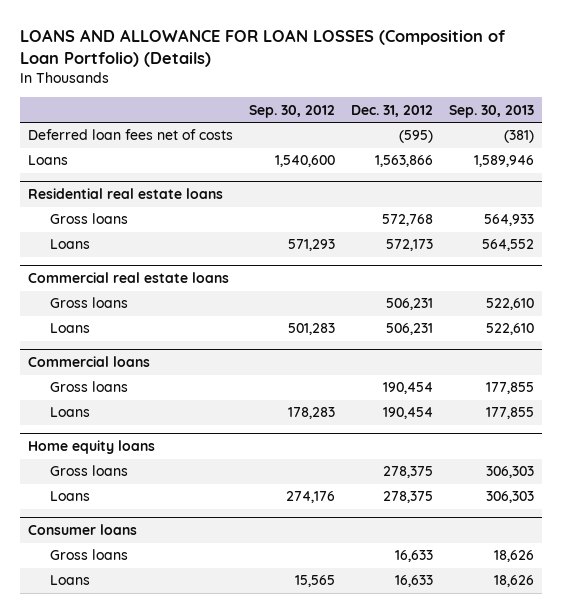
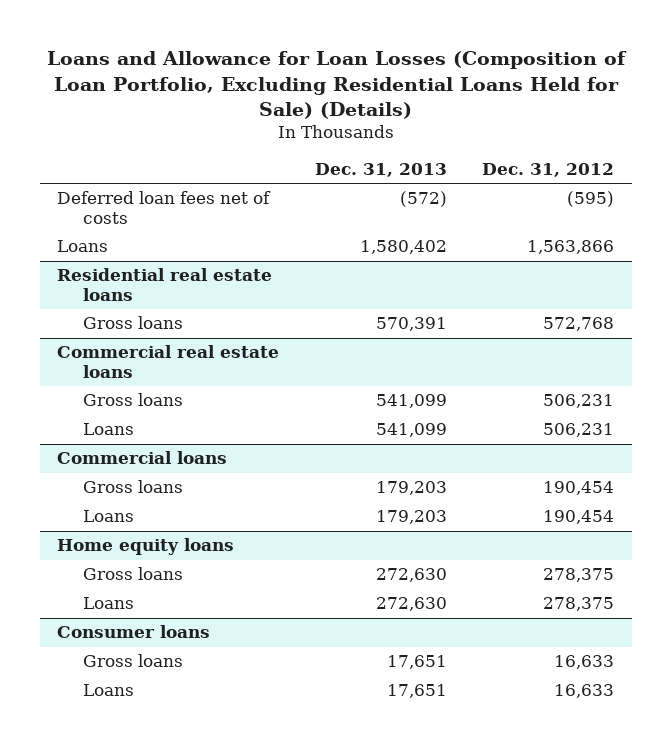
- LOANS AND ALLOWANCE FOR LOAN LOSSES (Composition of Loan Portfolio) (Details)
+ Loans and Allowance for Loan Losses (Composition of Loan Portfolio, Excluding Residential Loans Held for Sale) (Details)
- | Sep. 30, 2012 | Dec. 31, 2012 | Sep. 30, 2013
+ | Dec. 31, 2013 | Dec. 31, 2012
@ Residential real estate loans
- Loans | 571,293 | 572,173 | 564,552

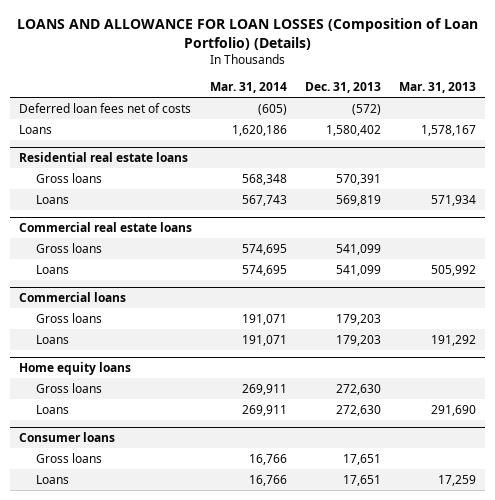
- Loans and Allowance for Loan Losses (Composition of Loan Portfolio, Excluding Residential Loans Held for Sale) (Details)
+ LOANS AND ALLOWANCE FOR LOAN LOSSES (Composition of Loan Portfolio) (Details)
- | Dec. 31, 2013 | Dec. 31, 2012
+ | Mar. 31, 2014 | Dec. 31, 2013 | Mar. 31, 2013
@ Residential real estate loans
+ Loans | 567,743 | 569,819 | 571,934

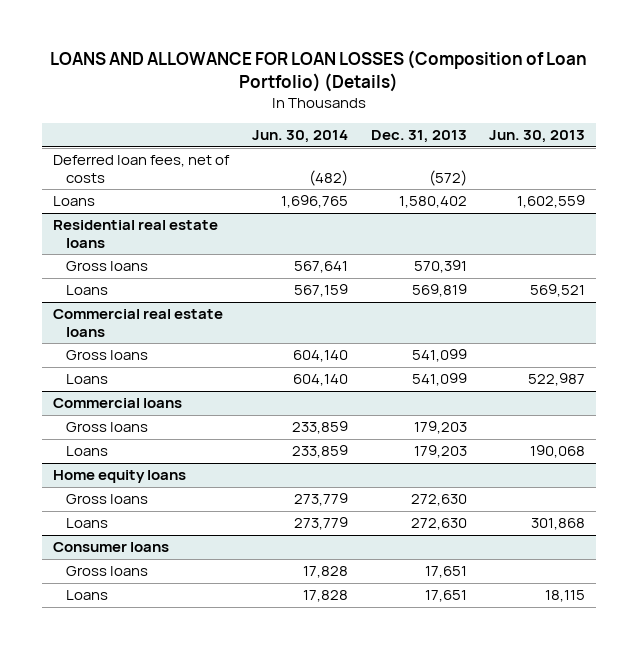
- | Mar. 31, 2014 | Dec. 31, 2013 | Mar. 31, 2013
+ | Jun. 30, 2014 | Dec. 31, 2013 | Jun. 30, 2013
- Deferred loan fees net of costs | (605) | (572) |
+ Deferred loan fees, net of costs | (482) | (572) |

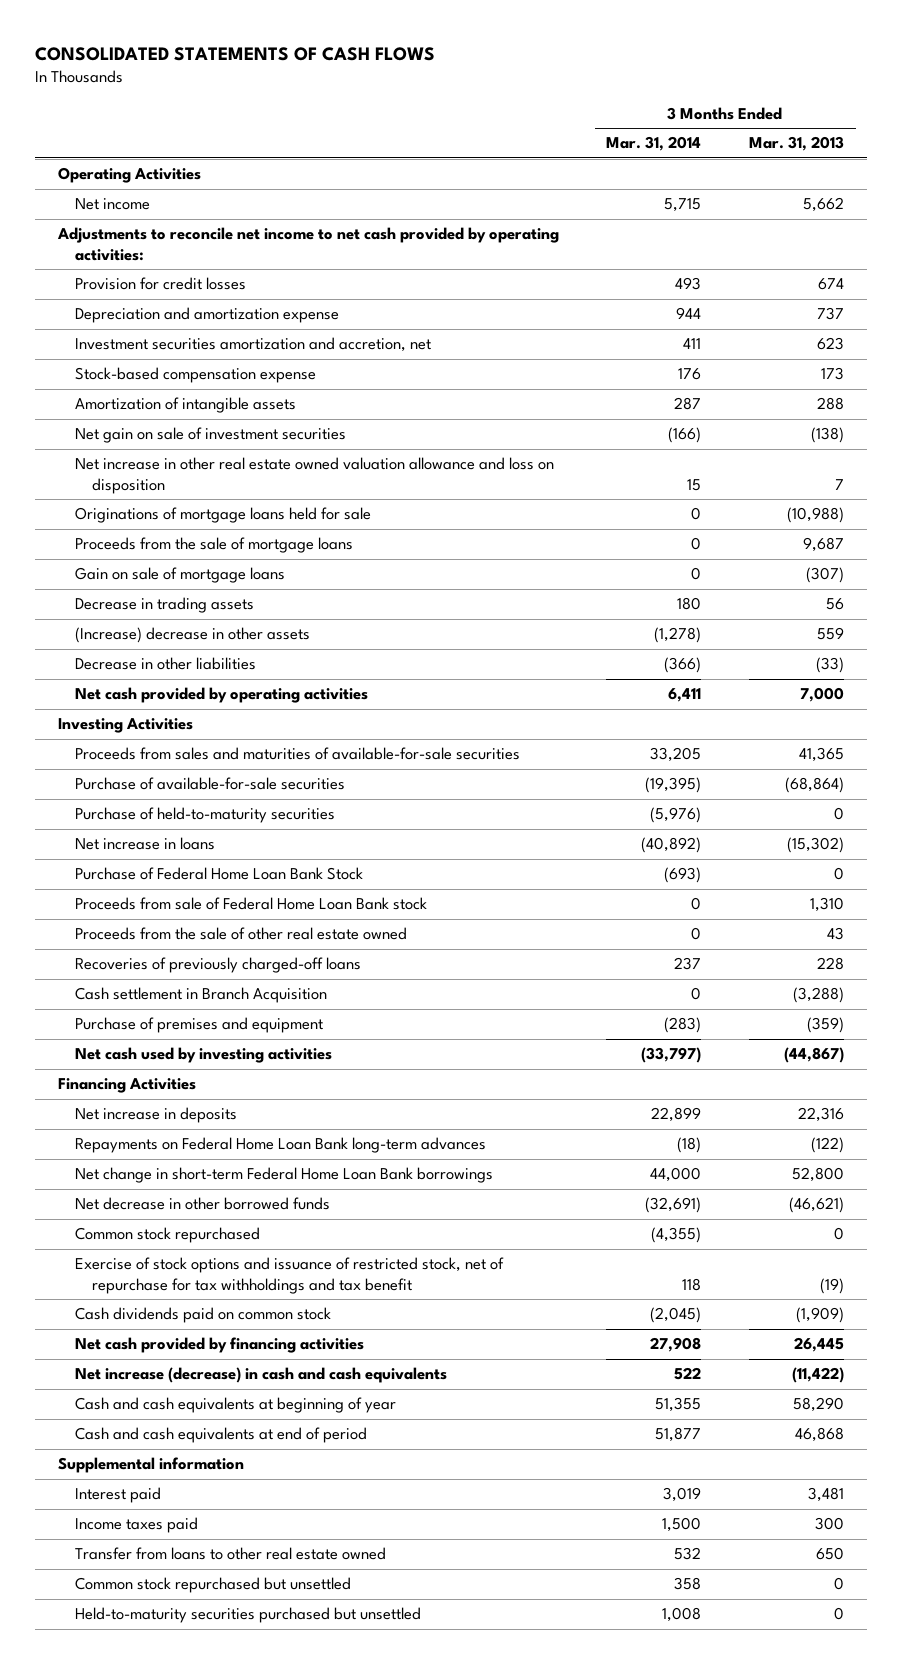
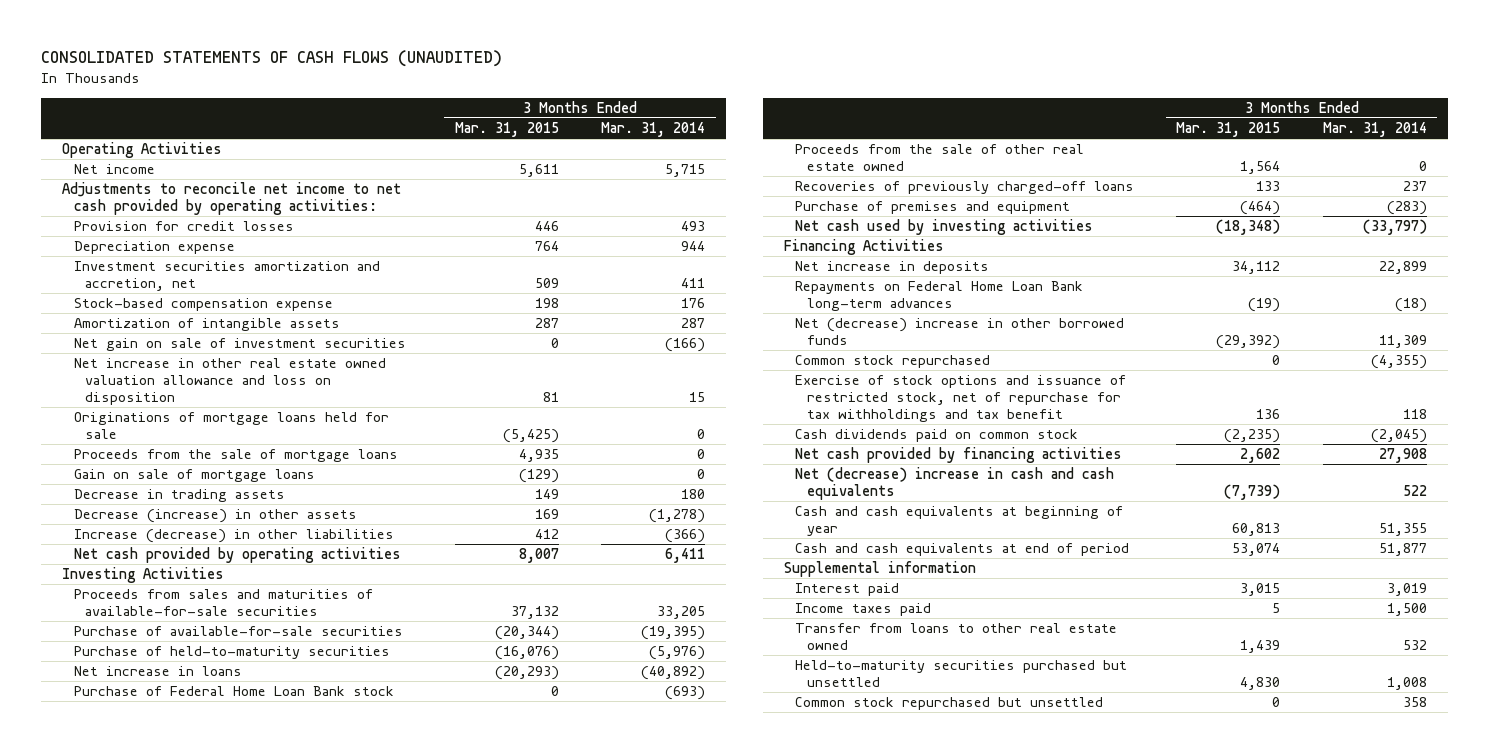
- CONSOLIDATED STATEMENTS OF CASH FLOWS
+ CONSOLIDATED STATEMENTS OF CASH FLOWS (UNAUDITED)
- | 3 Months Ended Mar. 31, 2014 | 3 Months Ended Mar. 31, 2013
+ | 3 Months Ended Mar. 31, 2015 | 3 Months Ended Mar. 31, 2014
- Depreciation and amortization expense | 944 | 737
+ Depreciation expense | 764 | 944
- (Increase) decrease in other assets | (1,278) | 559
- Decrease in other liabilities | (366) | (33)
+ Decrease (increase) in other assets | 169 | (1,278)
+ Increase (decrease) in other liabilities | 412 | (366)
- Purchase of Federal Home Loan Bank Stock | (693) | 0
- Proceeds from sale of Federal Home Loan Bank stock | 0 | 1,310
+ Purchase of Federal Home Loan Bank stock | 0 | (693)
- Cash settlement in Branch Acquisition | 0 | (3,288)
- Net change in short-term Federal Home Loan Bank borrowings | 44,000 | 52,800
- Net decrease in other borrowed funds | (32,691) | (46,621)
+ Net (decrease) increase in other borrowed funds | (29,392) | 11,309
- Net increase (decrease) in cash and cash equivalents | 522 | (11,422)
+ Net (decrease) increase in cash and cash equivalents | (7,739) | 522
moved down: Common stock repurchased but unsettled | 0 | 358

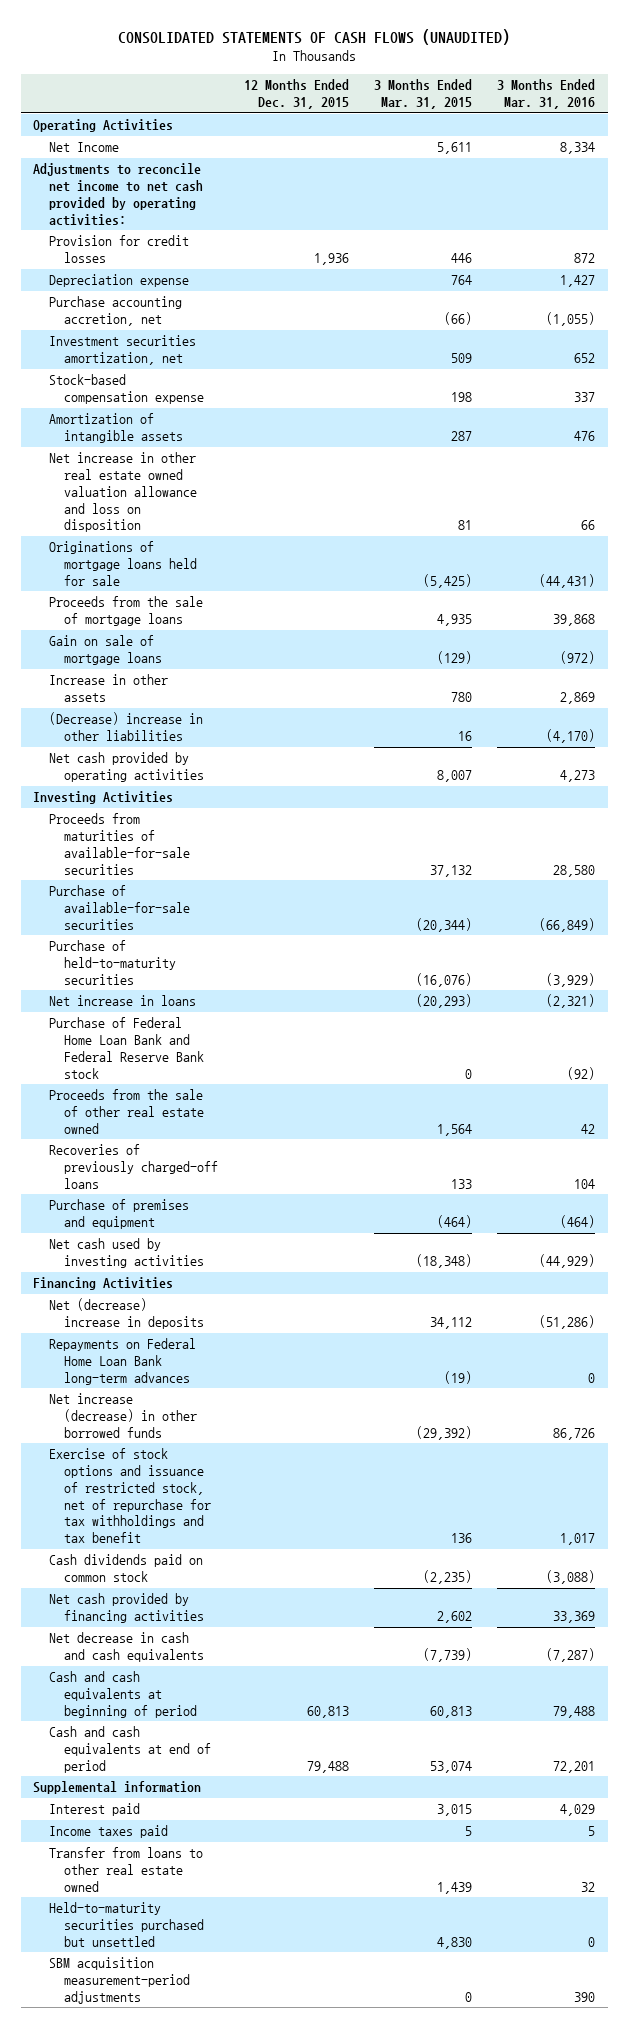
- | 3 Months Ended Mar. 31, 2015 | 3 Months Ended Mar. 31, 2014
+ | 12 Months Ended Dec. 31, 2015 | 3 Months Ended Mar. 31, 2015 | 3 Months Ended Mar. 31, 2016
- Net income | 5,611 | 5,715
+ Net Income | | 5,611 | 8,334
- Investment securities amortization and accretion, net | 509 | 411
+ Purchase accounting accretion, net | | (66) | (1,055)
+ Investment securities amortization, net | | 509 | 652
- Net gain on sale of investment securities | 0 | (166)
- Decrease in trading assets | 149 | 180
- Decrease (increase) in other assets | 169 | (1,278)
- Increase (decrease) in other liabilities | 412 | (366)
+ Increase in other assets | | 780 | 2,869
+ (Decrease) increase in other liabilities | | 16 | (4,170)
- Proceeds from sales and maturities of available-for-sale securities | 37,132 | 33,205
+ Proceeds from maturities of available-for-sale securities | | 37,132 | 28,580
- Purchase of Federal Home Loan Bank stock | 0 | (693)
+ Purchase of Federal Home Loan Bank and Federal Reserve Bank stock | | 0 | (92)
- Net increase in deposits | 34,112 | 22,899
+ Net (decrease) increase in deposits | | 34,112 | (51,286)
- Net (decrease) increase in other borrowed funds | (29,392) | 11,309
- Common stock repurchased | 0 | (4,355)
+ Net increase (decrease) in other borrowed funds | | (29,392) | 86,726
- Net (decrease) increase in cash and cash equivalents | (7,739) | 522
- Cash and cash equivalents at beginning of year | 60,813 | 51,355
+ Net decrease in cash and cash equivalents | | (7,739) | (7,287)
+ Cash and cash equivalents at beginning of period | 60,813 | 60,813 | 79,488
- Common stock repurchased but unsettled | 0 | 358
+ SBM acquisition measurement-period adjustments | | 0 | 390

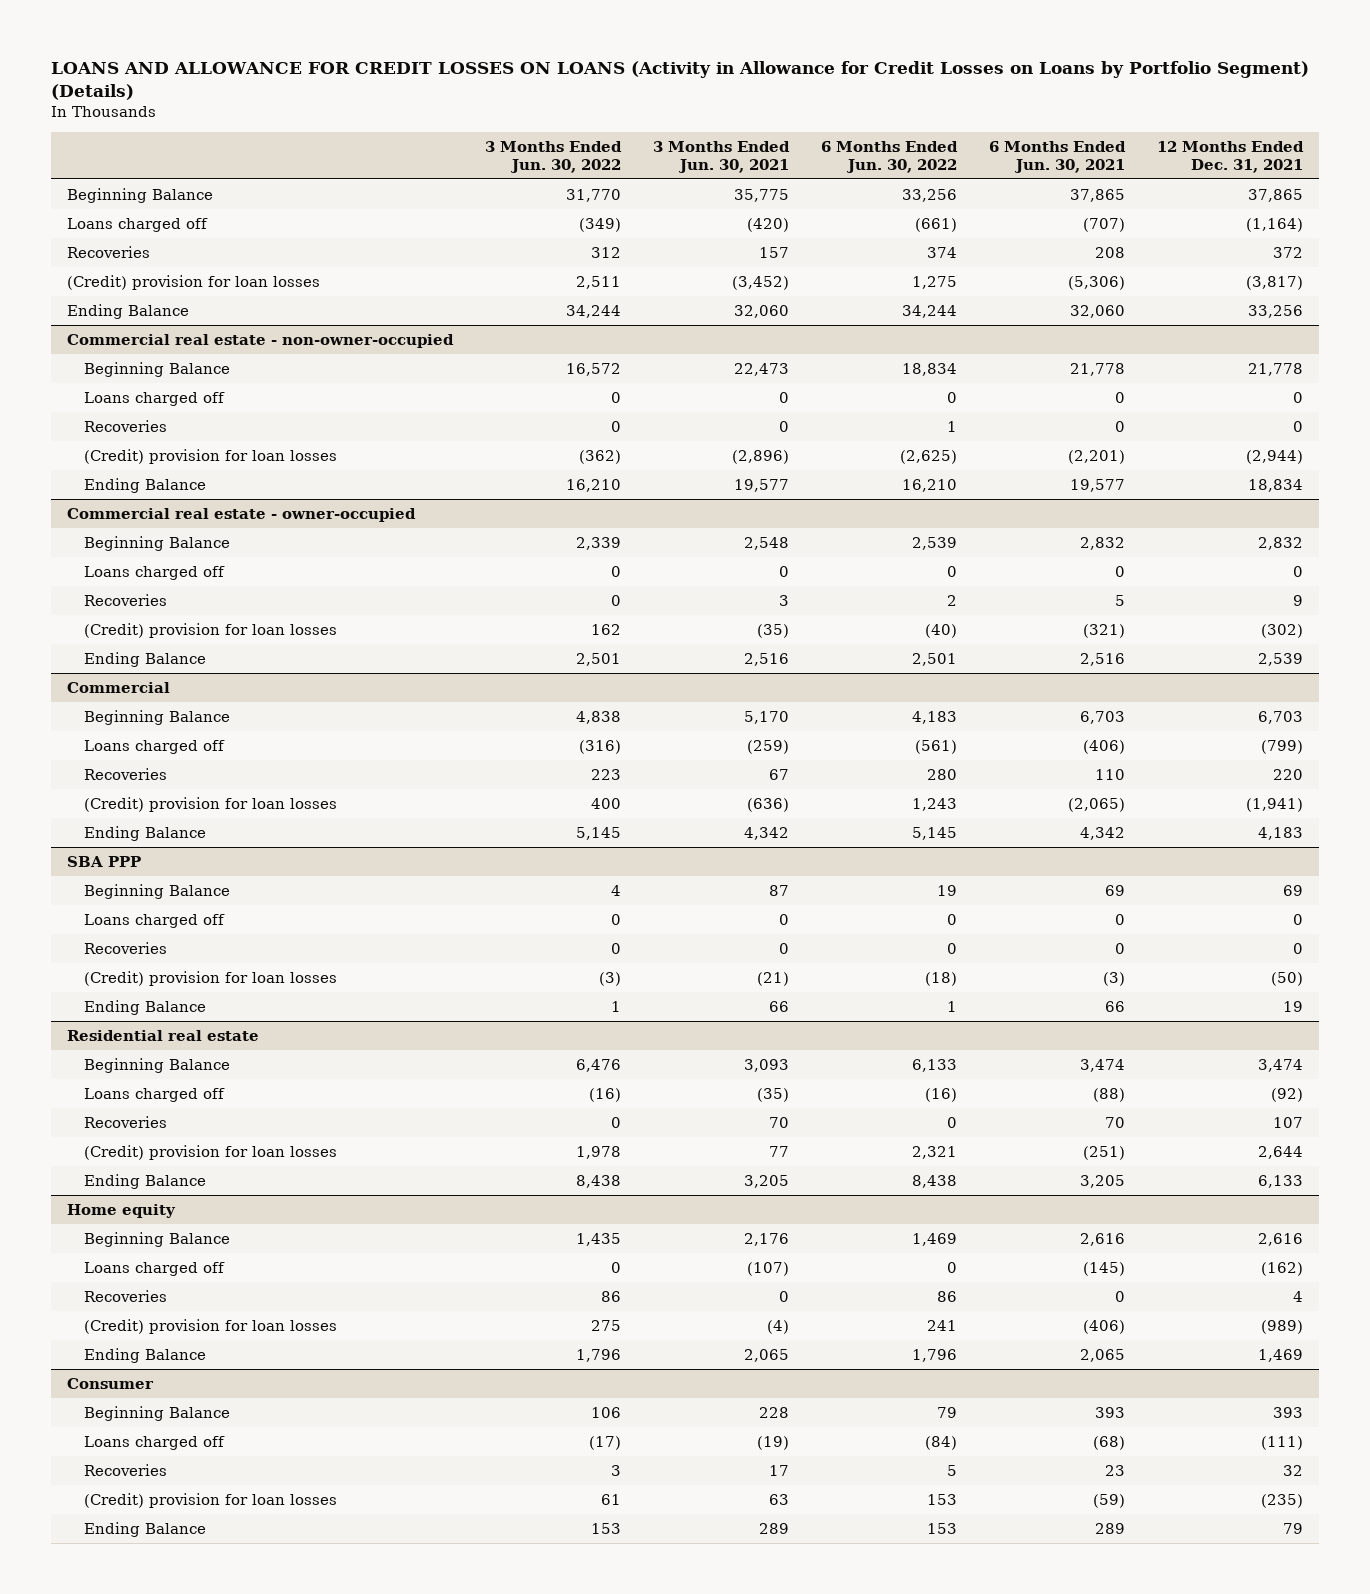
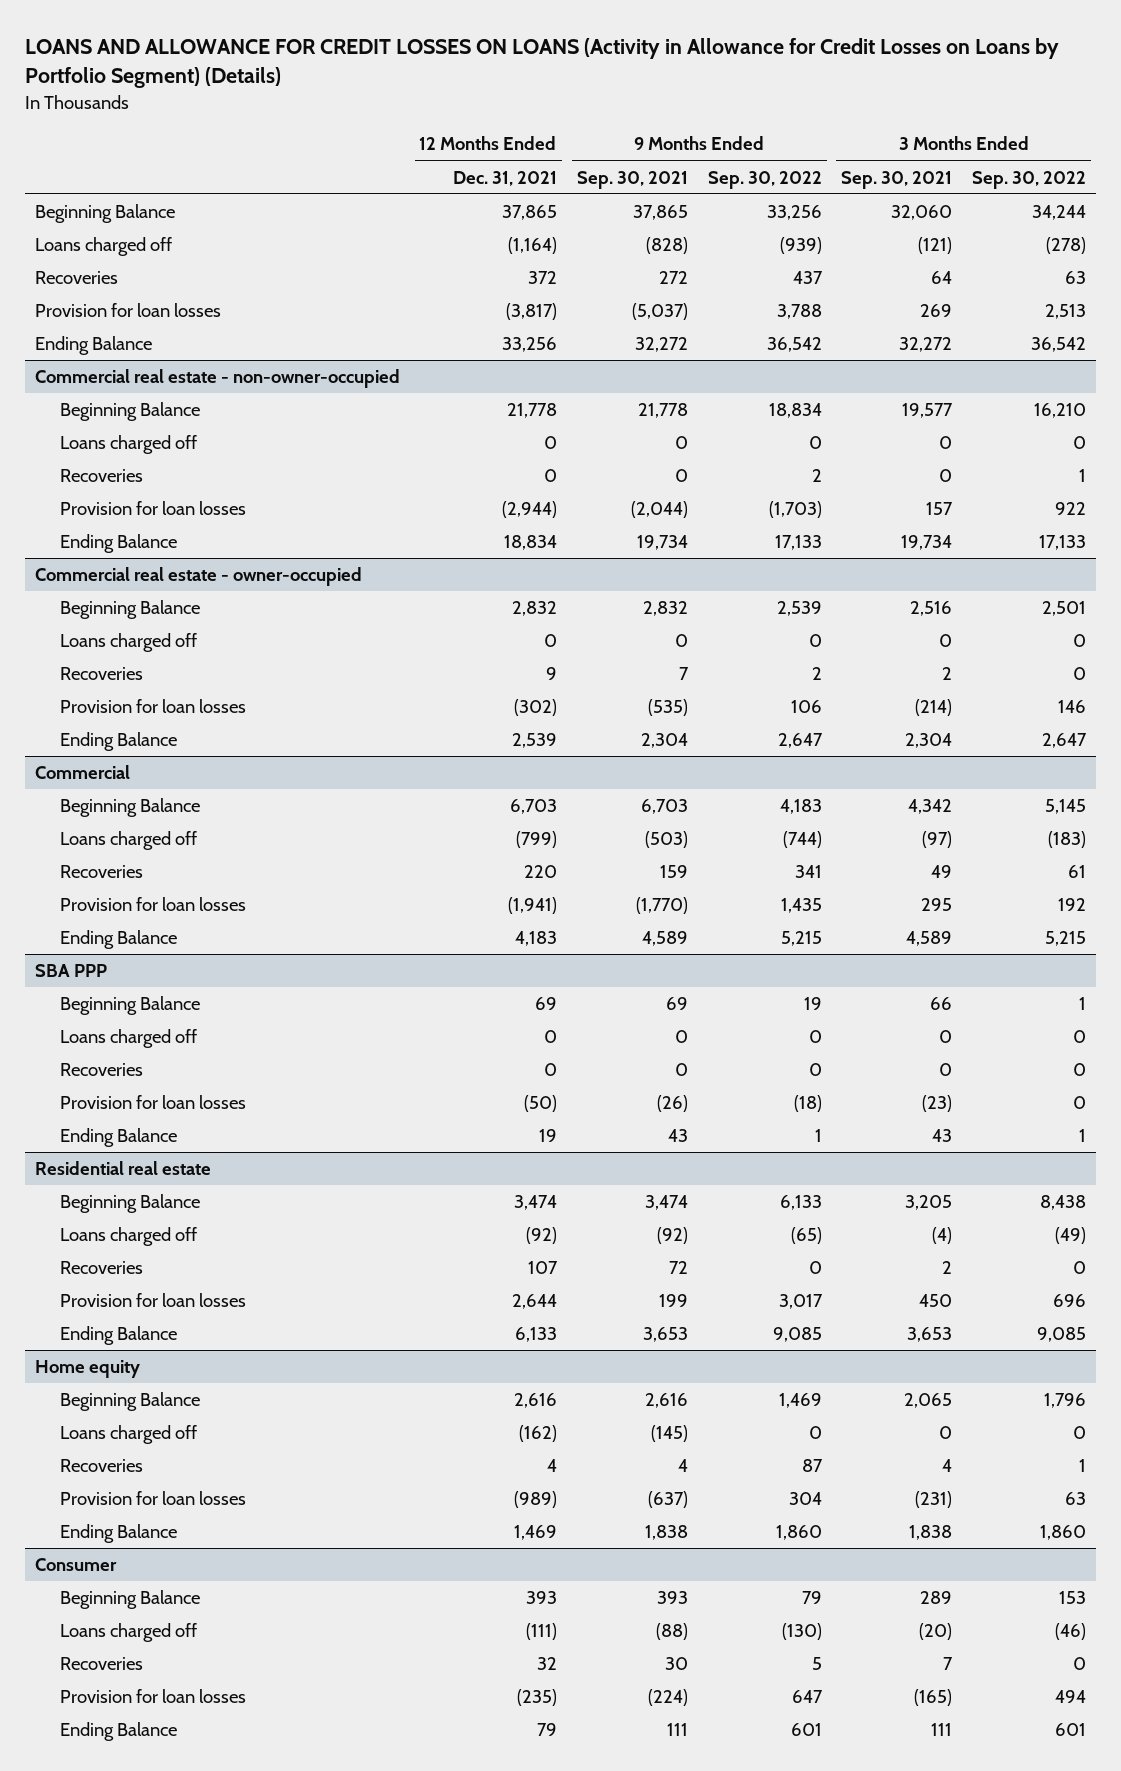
- | 3 Months Ended Jun. 30, 2022 | 3 Months Ended Jun. 30, 2021 | 6 Months Ended Jun. 30, 2022 | 6 Months Ended Jun. 30, 2021 | 12 Months Ended Dec. 31, 2021
+ | 12 Months Ended Dec. 31, 2021 | 9 Months Ended Sep. 30, 2021 | 9 Months Ended Sep. 30, 2022 | 3 Months Ended Sep. 30, 2021 | 3 Months Ended Sep. 30, 2022
- (Credit) provision for loan losses | 2,511 | (3,452) | 1,275 | (5,306) | (3,817)
+ Provision for loan losses | (3,817) | (5,037) | 3,788 | 269 | 2,513
@ Commercial real estate - non-owner-occupied
- (Credit) provision for loan losses | (362) | (2,896) | (2,625) | (2,201) | (2,944)
+ Provision for loan losses | (2,944) | (2,044) | (1,703) | 157 | 922
@ Commercial real estate - owner-occupied
- (Credit) provision for loan losses | 162 | (35) | (40) | (321) | (302)
+ Provision for loan losses | (302) | (535) | 106 | (214) | 146
@ Commercial
- (Credit) provision for loan losses | 400 | (636) | 1,243 | (2,065) | (1,941)
+ Provision for loan losses | (1,941) | (1,770) | 1,435 | 295 | 192
@ SBA PPP
- (Credit) provision for loan losses | (3) | (21) | (18) | (3) | (50)
+ Provision for loan losses | (50) | (26) | (18) | (23) | 0
@ Residential real estate
- (Credit) provision for loan losses | 1,978 | 77 | 2,321 | (251) | 2,644
+ Provision for loan losses | 2,644 | 199 | 3,017 | 450 | 696
@ Home equity
- (Credit) provision for loan losses | 275 | (4) | 241 | (406) | (989)
+ Provision for loan losses | (989) | (637) | 304 | (231) | 63
@ Consumer
- (Credit) provision for loan losses | 61 | 63 | 153 | (59) | (235)
+ Provision for loan losses | (235) | (224) | 647 | (165) | 494

